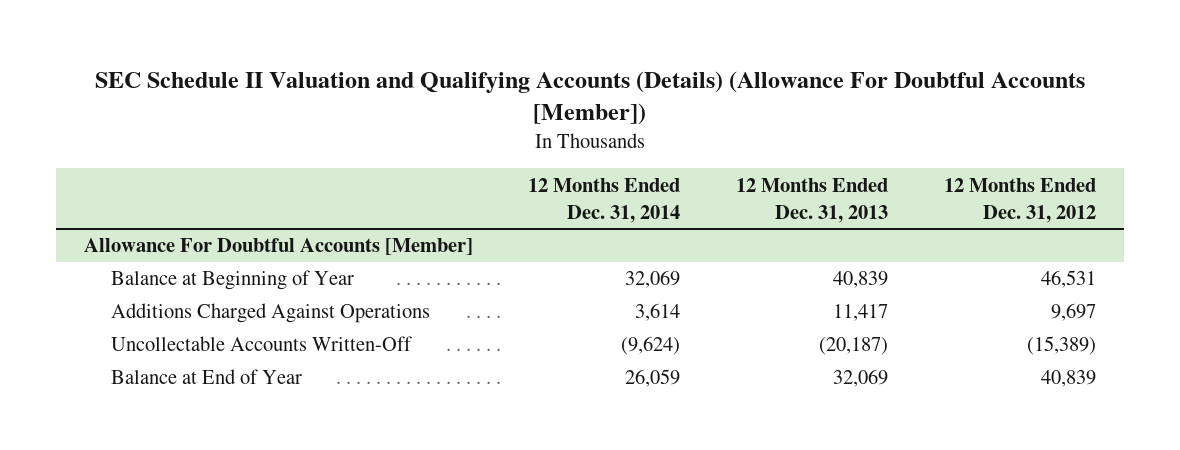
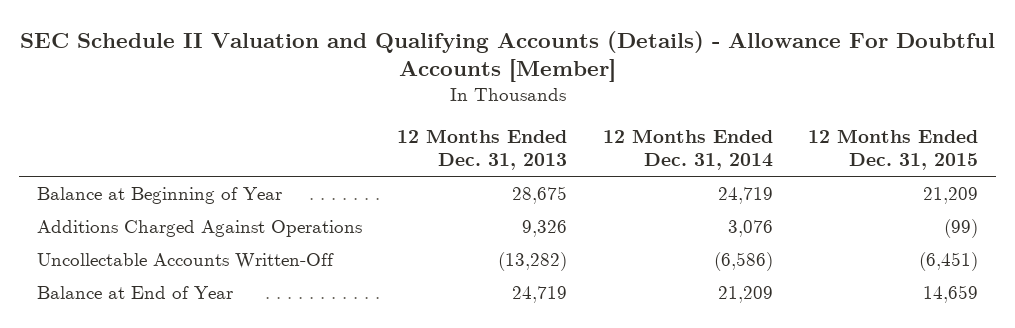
- SEC Schedule II Valuation and Qualifying Accounts (Details) (Allowance For Doubtful Accounts [Member])
+ SEC Schedule II Valuation and Qualifying Accounts (Details) - Allowance For Doubtful Accounts [Member]
- | 12 Months Ended Dec. 31, 2014 | 12 Months Ended Dec. 31, 2013 | 12 Months Ended Dec. 31, 2012
+ | 12 Months Ended Dec. 31, 2013 | 12 Months Ended Dec. 31, 2014 | 12 Months Ended Dec. 31, 2015
- Allowance For Doubtful Accounts [Member]
- Balance at Beginning of Year | 32,069 | 40,839 | 46,531
- Additions Charged Against Operations | 3,614 | 11,417 | 9,697
- Uncollectable Accounts Written-Off | (9,624) | (20,187) | (15,389)
- Balance at End of Year | 26,059 | 32,069 | 40,839
+ Balance at Beginning of Year | 28,675 | 24,719 | 21,209
+ Additions Charged Against Operations | 9,326 | 3,076 | (99)
+ Uncollectable Accounts Written-Off | (13,282) | (6,586) | (6,451)
+ Balance at End of Year | 24,719 | 21,209 | 14,659

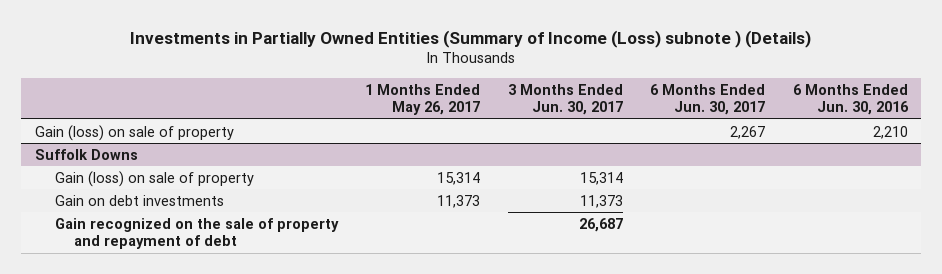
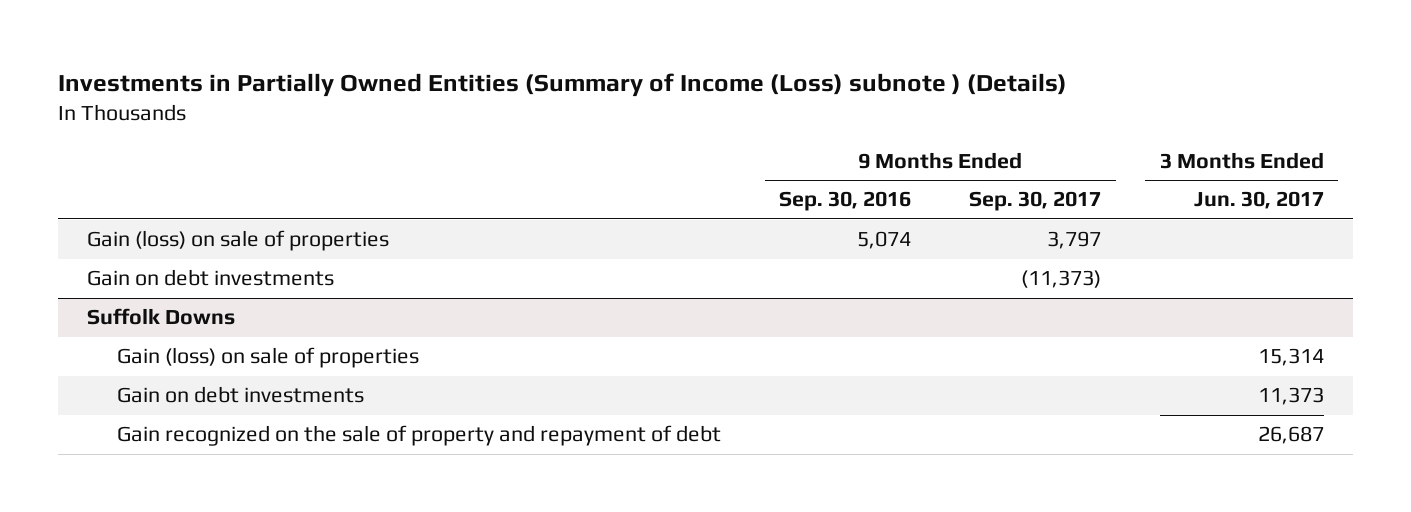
- | 1 Months Ended May 26, 2017 | 3 Months Ended Jun. 30, 2017 | 6 Months Ended Jun. 30, 2017 | 6 Months Ended Jun. 30, 2016
+ | 9 Months Ended Sep. 30, 2016 | 9 Months Ended Sep. 30, 2017 | 3 Months Ended Jun. 30, 2017
- Gain (loss) on sale of property | | | 2,267 | 2,210
+ Gain (loss) on sale of properties | 5,074 | 3,797 |
+ Gain on debt investments | | (11,373) |
@ Suffolk Downs
- Gain (loss) on sale of property | 15,314 | 15,314 | |
+ Gain (loss) on sale of properties | | | 15,314

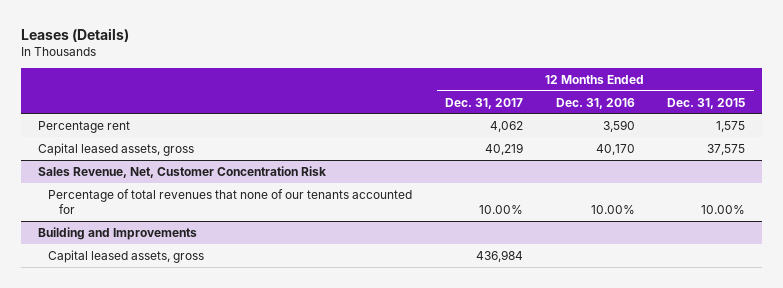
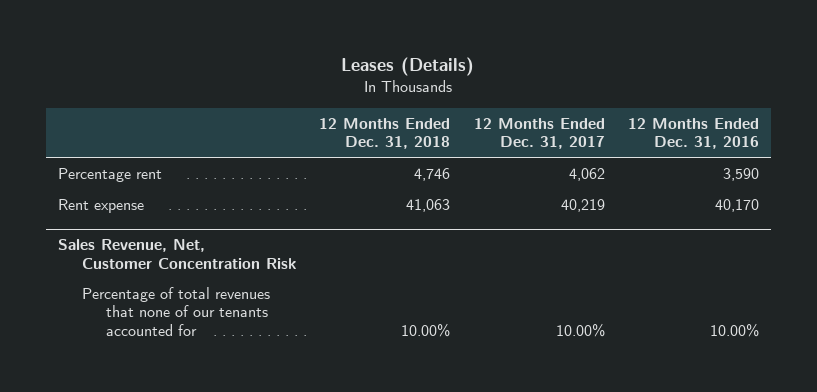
- | 12 Months Ended Dec. 31, 2017 | 12 Months Ended Dec. 31, 2016 | 12 Months Ended Dec. 31, 2015
+ | 12 Months Ended Dec. 31, 2018 | 12 Months Ended Dec. 31, 2017 | 12 Months Ended Dec. 31, 2016
- Capital leased assets, gross | 40,219 | 40,170 | 37,575
+ Rent expense | 41,063 | 40,219 | 40,170
- Building and Improvements
- Capital leased assets, gross | 436,984 | |

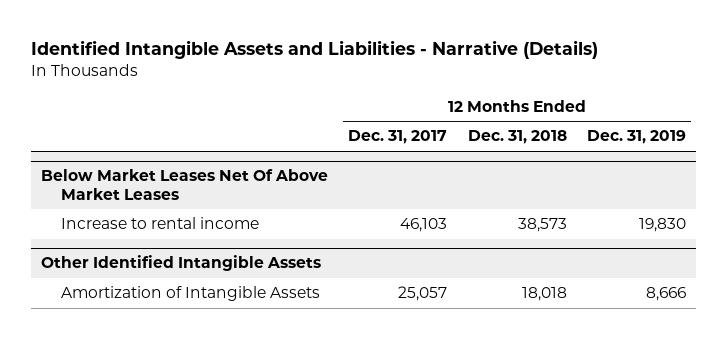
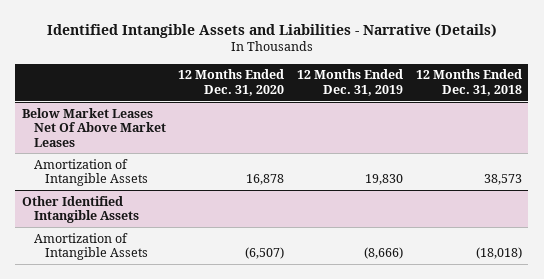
- | 12 Months Ended Dec. 31, 2017 | 12 Months Ended Dec. 31, 2018 | 12 Months Ended Dec. 31, 2019
+ | 12 Months Ended Dec. 31, 2020 | 12 Months Ended Dec. 31, 2019 | 12 Months Ended Dec. 31, 2018
@ Below Market Leases Net Of Above Market Leases
- Increase to rental income | 46,103 | 38,573 | 19,830
+ Amortization of Intangible Assets | 16,878 | 19,830 | 38,573
@ Other Identified Intangible Assets
- Amortization of Intangible Assets | 25,057 | 18,018 | 8,666
+ Amortization of Intangible Assets | (6,507) | (8,666) | (18,018)

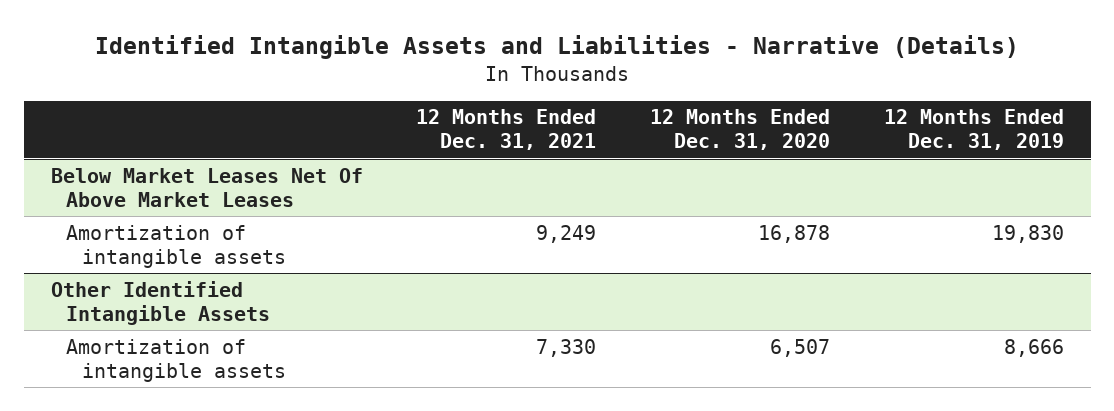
- | 12 Months Ended Dec. 31, 2020 | 12 Months Ended Dec. 31, 2019 | 12 Months Ended Dec. 31, 2018
+ | 12 Months Ended Dec. 31, 2021 | 12 Months Ended Dec. 31, 2020 | 12 Months Ended Dec. 31, 2019
@ Below Market Leases Net Of Above Market Leases
- Amortization of Intangible Assets | 16,878 | 19,830 | 38,573
+ Amortization of intangible assets | 9,249 | 16,878 | 19,830
@ Other Identified Intangible Assets
- Amortization of Intangible Assets | (6,507) | (8,666) | (18,018)
+ Amortization of intangible assets | 7,330 | 6,507 | 8,666

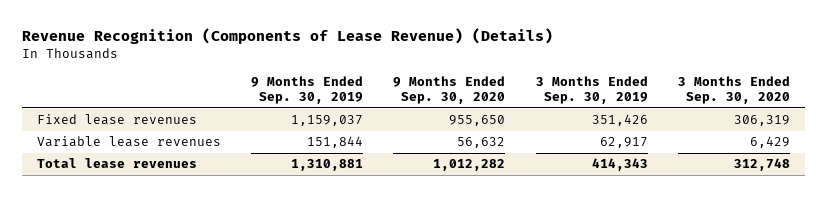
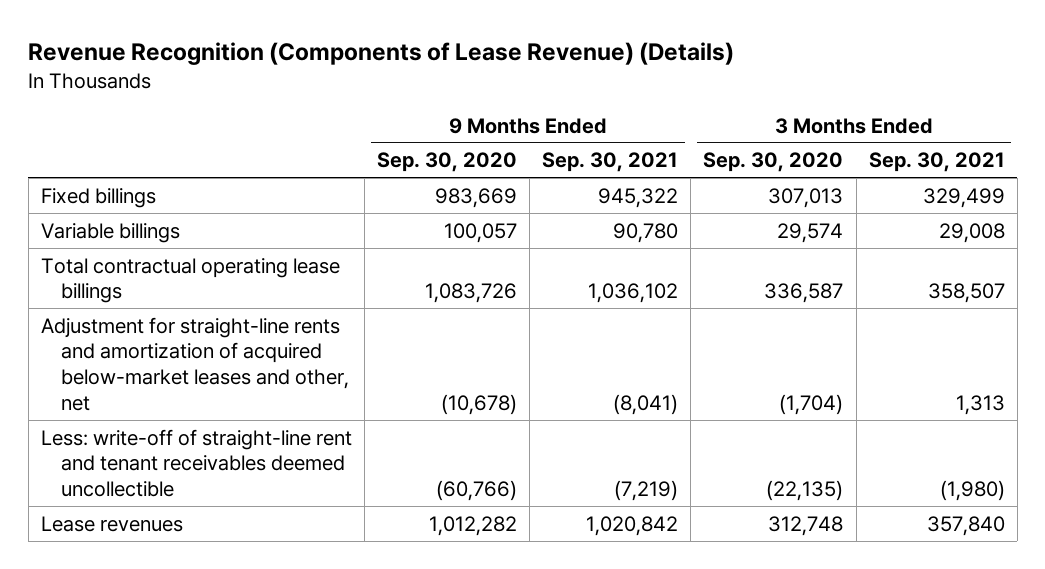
- | 9 Months Ended Sep. 30, 2019 | 9 Months Ended Sep. 30, 2020 | 3 Months Ended Sep. 30, 2019 | 3 Months Ended Sep. 30, 2020
+ | 9 Months Ended Sep. 30, 2020 | 9 Months Ended Sep. 30, 2021 | 3 Months Ended Sep. 30, 2020 | 3 Months Ended Sep. 30, 2021
- Fixed lease revenues | 1,159,037 | 955,650 | 351,426 | 306,319
- Variable lease revenues | 151,844 | 56,632 | 62,917 | 6,429
- Total lease revenues | 1,310,881 | 1,012,282 | 414,343 | 312,748
+ Fixed billings | 983,669 | 945,322 | 307,013 | 329,499
+ Variable billings | 100,057 | 90,780 | 29,574 | 29,008
+ Total contractual operating lease billings | 1,083,726 | 1,036,102 | 336,587 | 358,507
+ Adjustment for straight-line rents and amortization of acquired below-market leases and other, net | (10,678) | (8,041) | (1,704) | 1,313
+ Less: write-off of straight-line rent and tenant receivables deemed uncollectible | (60,766) | (7,219) | (22,135) | (1,980)
+ Lease revenues | 1,012,282 | 1,020,842 | 312,748 | 357,840

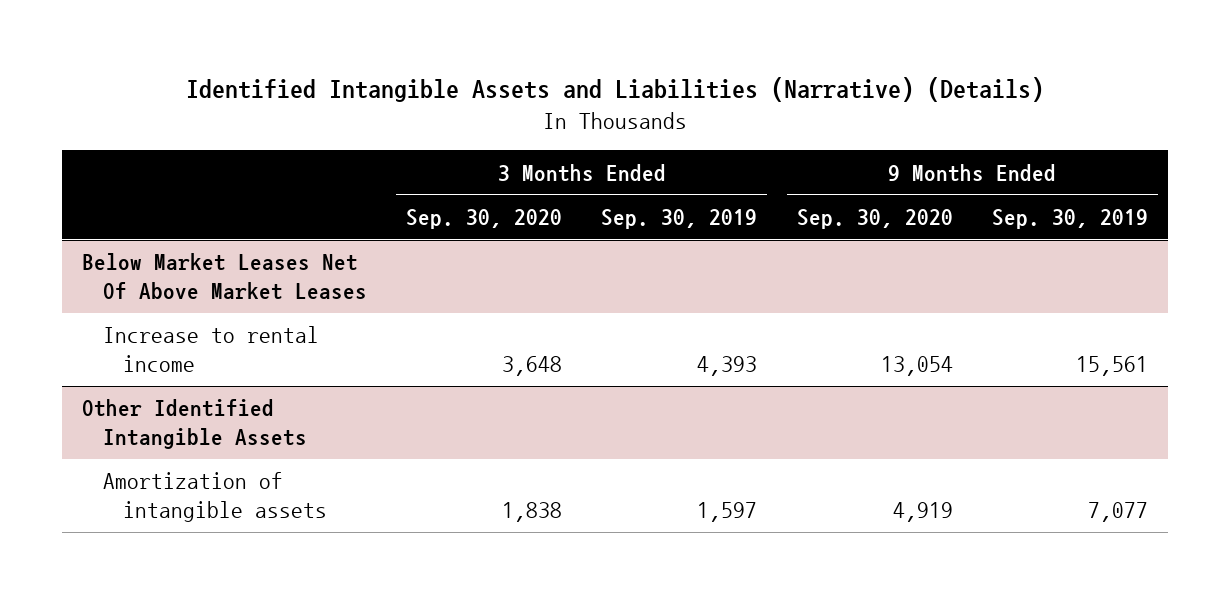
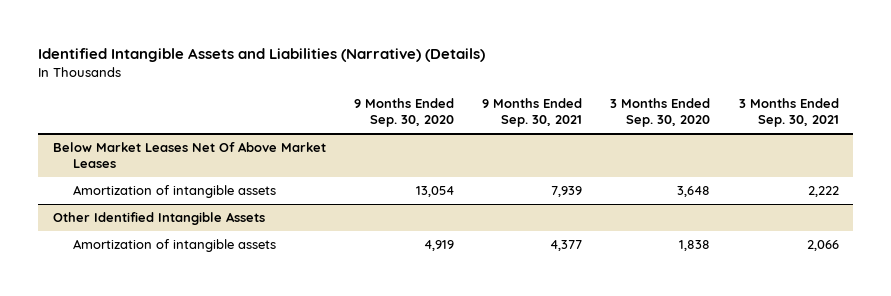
- | 3 Months Ended Sep. 30, 2020 | 3 Months Ended Sep. 30, 2019 | 9 Months Ended Sep. 30, 2020 | 9 Months Ended Sep. 30, 2019
+ | 9 Months Ended Sep. 30, 2020 | 9 Months Ended Sep. 30, 2021 | 3 Months Ended Sep. 30, 2020 | 3 Months Ended Sep. 30, 2021
@ Below Market Leases Net Of Above Market Leases
- Increase to rental income | 3,648 | 4,393 | 13,054 | 15,561
+ Amortization of intangible assets | 13,054 | 7,939 | 3,648 | 2,222

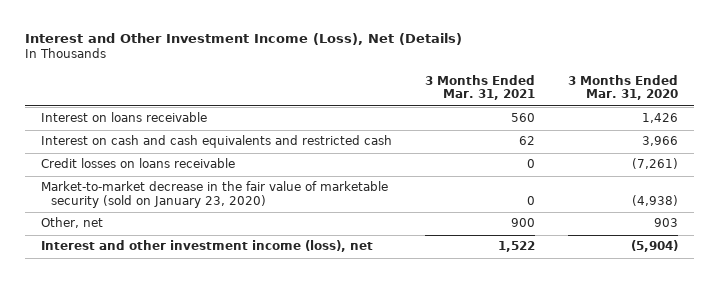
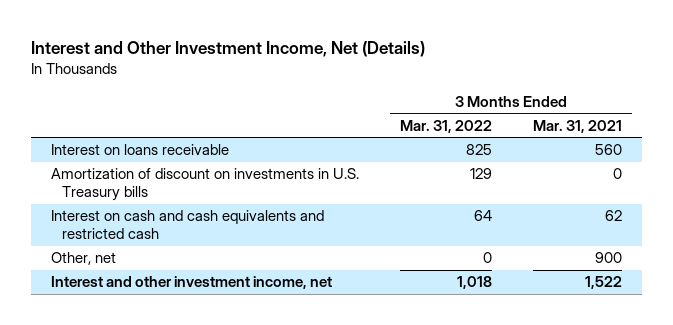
- Interest and Other Investment Income (Loss), Net (Details)
+ Interest and Other Investment Income, Net (Details)
- | 3 Months Ended Mar. 31, 2021 | 3 Months Ended Mar. 31, 2020
+ | 3 Months Ended Mar. 31, 2022 | 3 Months Ended Mar. 31, 2021
+ Amortization of discount on investments in U.S. Treasury bills | 129 | 0
- Credit losses on loans receivable | 0 | (7,261)
- Market-to-market decrease in the fair value of marketable security (sold on January 23, 2020) | 0 | (4,938)
- Interest and other investment income (loss), net | 1,522 | (5,904)
+ Interest and other investment income, net | 1,018 | 1,522

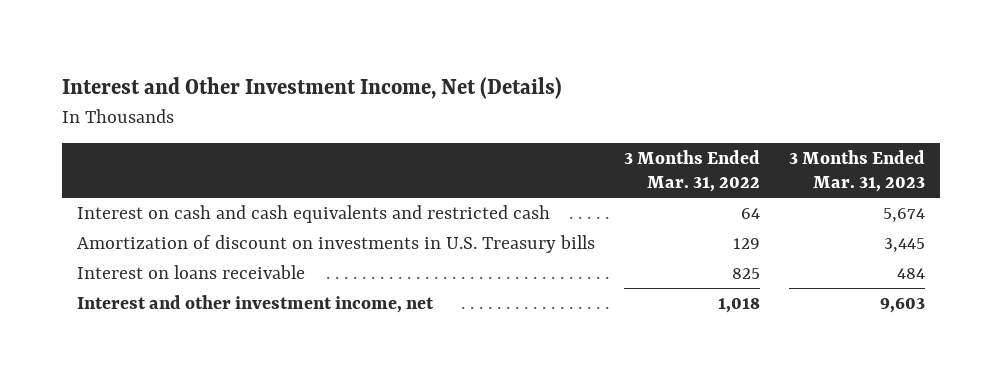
- | 3 Months Ended Mar. 31, 2022 | 3 Months Ended Mar. 31, 2021
+ | 3 Months Ended Mar. 31, 2022 | 3 Months Ended Mar. 31, 2023
- Other, net | 0 | 900
moved down: Amortization of discount on investments in U.S. Treasury bills | 129 | 3,445
moved down: Interest on loans receivable | 825 | 484

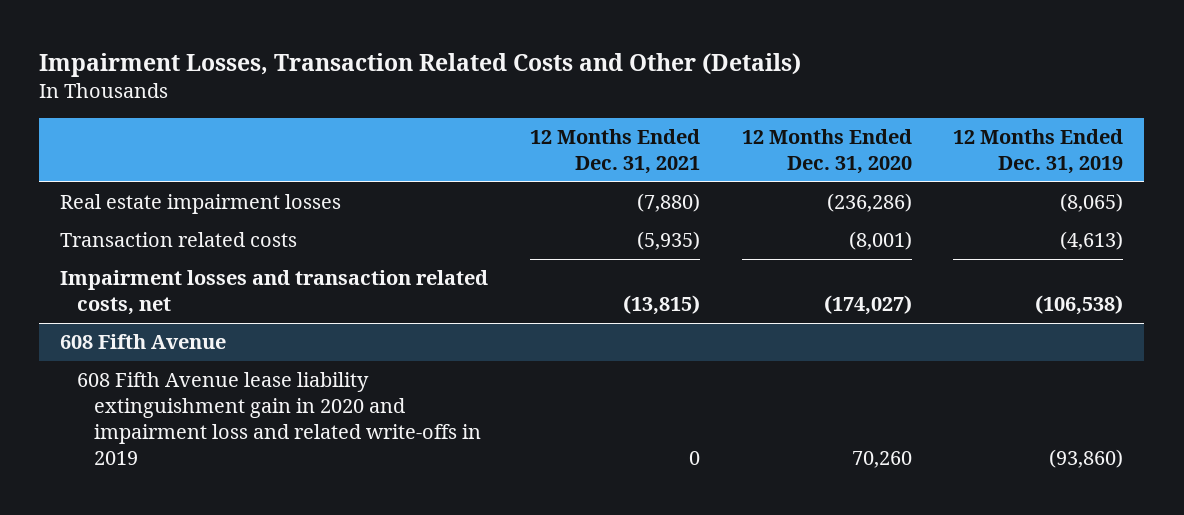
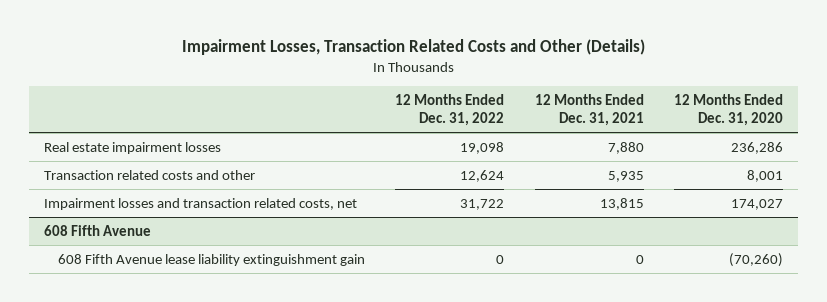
- | 12 Months Ended Dec. 31, 2021 | 12 Months Ended Dec. 31, 2020 | 12 Months Ended Dec. 31, 2019
+ | 12 Months Ended Dec. 31, 2022 | 12 Months Ended Dec. 31, 2021 | 12 Months Ended Dec. 31, 2020
- Real estate impairment losses | (7,880) | (236,286) | (8,065)
- Transaction related costs | (5,935) | (8,001) | (4,613)
- Impairment losses and transaction related costs, net | (13,815) | (174,027) | (106,538)
+ Real estate impairment losses | 19,098 | 7,880 | 236,286
+ Transaction related costs and other | 12,624 | 5,935 | 8,001
+ Impairment losses and transaction related costs, net | 31,722 | 13,815 | 174,027
@ 608 Fifth Avenue
- 608 Fifth Avenue lease liability extinguishment gain in 2020 and impairment loss and related write-offs in 2019 | 0 | 70,260 | (93,860)
+ 608 Fifth Avenue lease liability extinguishment gain | 0 | 0 | (70,260)

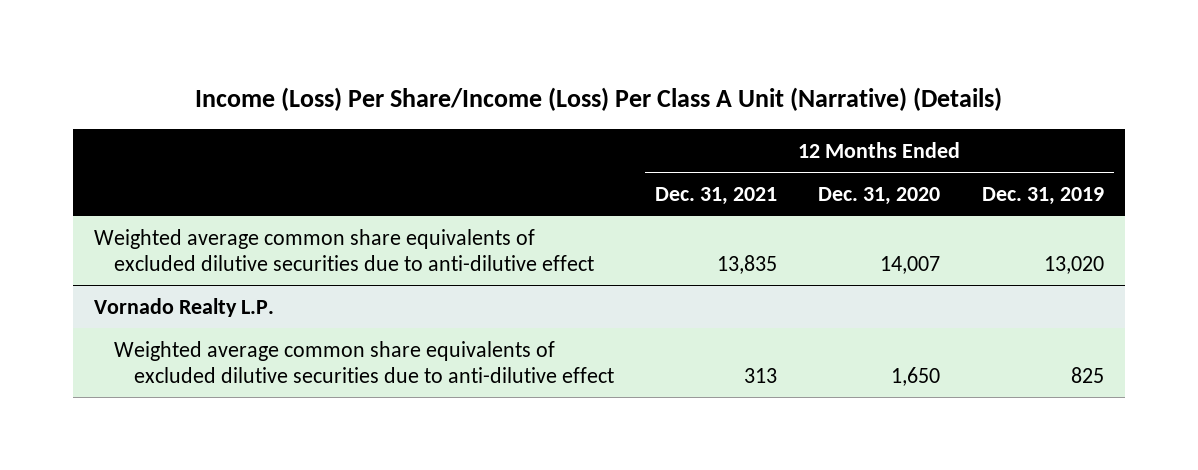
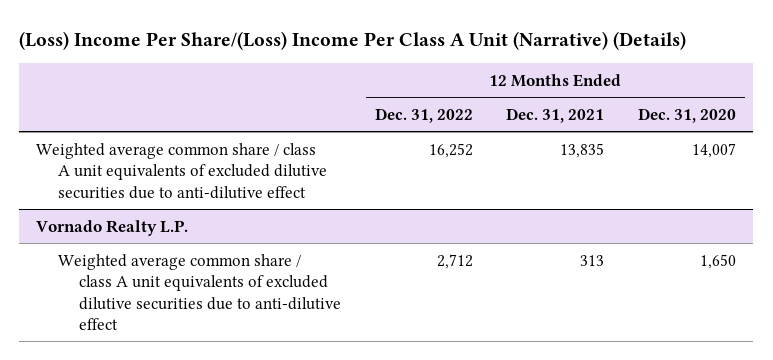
- Income (Loss) Per Share/Income (Loss) Per Class A Unit (Narrative) (Details)
+ (Loss) Income Per Share/(Loss) Income Per Class A Unit (Narrative) (Details)
- | 12 Months Ended Dec. 31, 2021 | 12 Months Ended Dec. 31, 2020 | 12 Months Ended Dec. 31, 2019
+ | 12 Months Ended Dec. 31, 2022 | 12 Months Ended Dec. 31, 2021 | 12 Months Ended Dec. 31, 2020
- Weighted average common share equivalents of excluded dilutive securities due to anti-dilutive effect | 13,835 | 14,007 | 13,020
+ Weighted average common share / class A unit equivalents of excluded dilutive securities due to anti-dilutive effect | 16,252 | 13,835 | 14,007
@ Vornado Realty L.P.
- Weighted average common share equivalents of excluded dilutive securities due to anti-dilutive effect | 313 | 1,650 | 825
+ Weighted average common share / class A unit equivalents of excluded dilutive securities due to anti-dilutive effect | 2,712 | 313 | 1,650

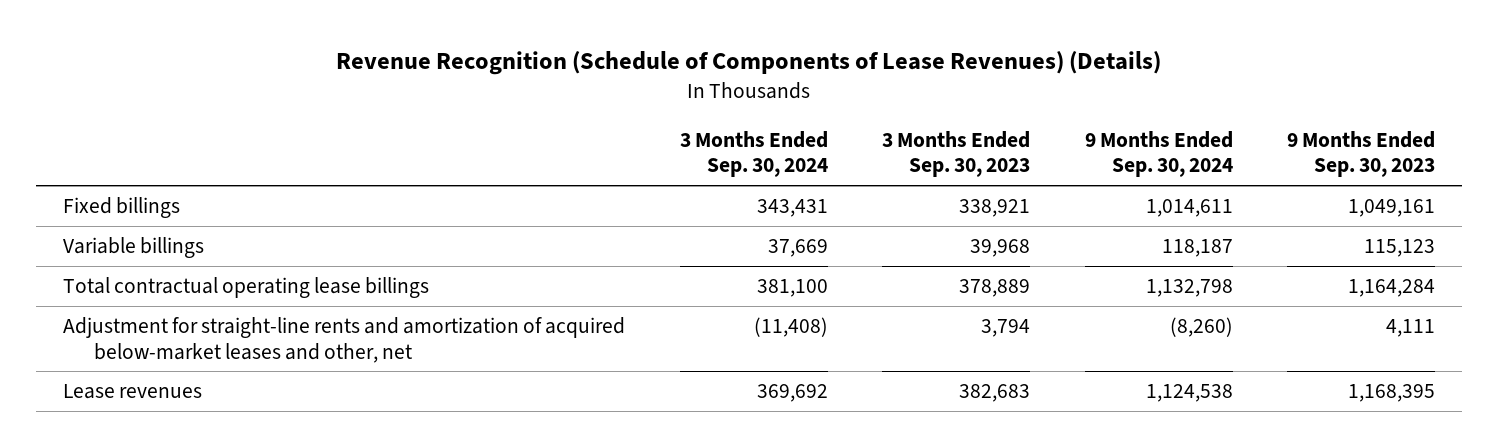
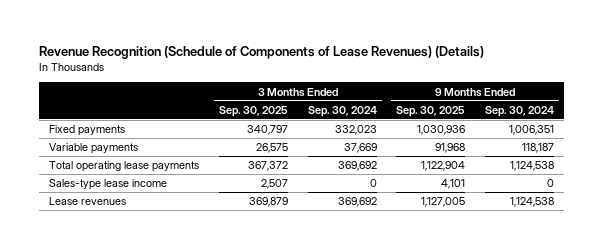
- | 3 Months Ended Sep. 30, 2024 | 3 Months Ended Sep. 30, 2023 | 9 Months Ended Sep. 30, 2024 | 9 Months Ended Sep. 30, 2023
+ | 3 Months Ended Sep. 30, 2025 | 3 Months Ended Sep. 30, 2024 | 9 Months Ended Sep. 30, 2025 | 9 Months Ended Sep. 30, 2024
- Fixed billings | 343,431 | 338,921 | 1,014,611 | 1,049,161
- Variable billings | 37,669 | 39,968 | 118,187 | 115,123
- Total contractual operating lease billings | 381,100 | 378,889 | 1,132,798 | 1,164,284
- Adjustment for straight-line rents and amortization of acquired below-market leases and other, net | (11,408) | 3,794 | (8,260) | 4,111
+ Fixed payments | 340,797 | 332,023 | 1,030,936 | 1,006,351
+ Variable payments | 26,575 | 37,669 | 91,968 | 118,187
+ Total operating lease payments | 367,372 | 369,692 | 1,122,904 | 1,124,538
+ Sales-type lease income | 2,507 | 0 | 4,101 | 0

